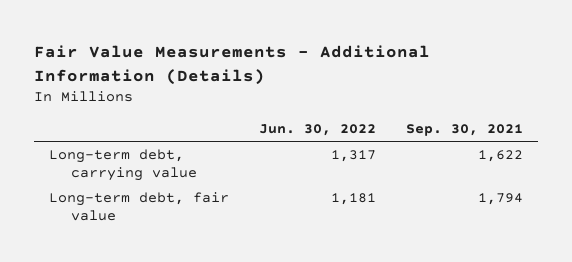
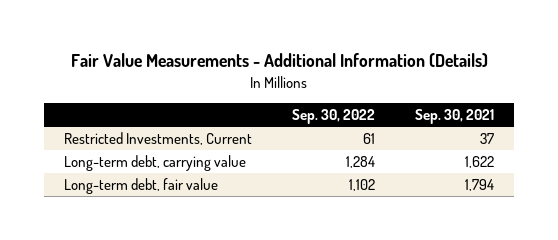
- | Jun. 30, 2022 | Sep. 30, 2021
+ | Sep. 30, 2022 | Sep. 30, 2021
+ Restricted Investments, Current | 61 | 37

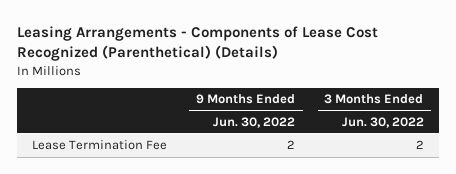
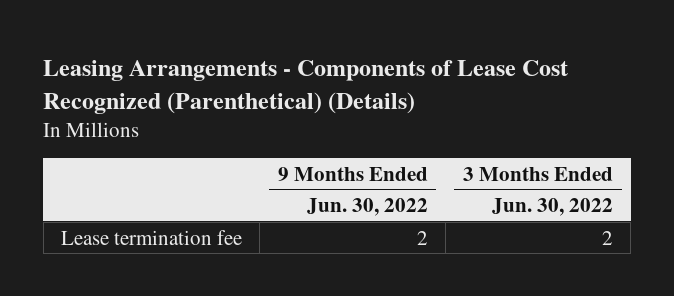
- Lease Termination Fee | 2 | 2
+ Lease termination fee | 2 | 2

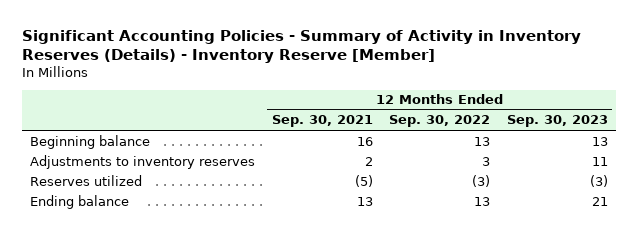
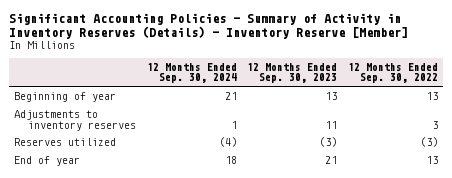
- | 12 Months Ended Sep. 30, 2021 | 12 Months Ended Sep. 30, 2022 | 12 Months Ended Sep. 30, 2023
+ | 12 Months Ended Sep. 30, 2024 | 12 Months Ended Sep. 30, 2023 | 12 Months Ended Sep. 30, 2022
- Beginning balance | 16 | 13 | 13
+ Beginning of year | 21 | 13 | 13
- Ending balance | 13 | 13 | 21
+ End of year | 18 | 21 | 13

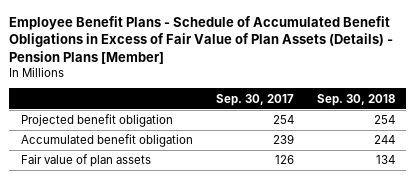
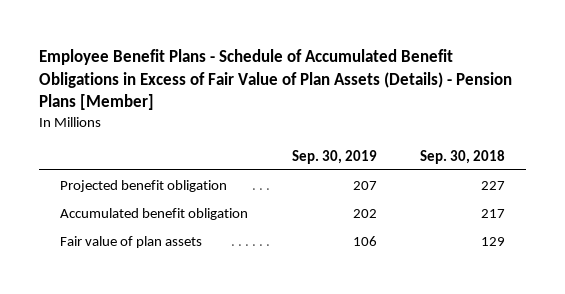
- | Sep. 30, 2017 | Sep. 30, 2018
+ | Sep. 30, 2019 | Sep. 30, 2018
- Projected benefit obligation | 254 | 254
- Accumulated benefit obligation | 239 | 244
- Fair value of plan assets | 126 | 134
+ Projected benefit obligation | 207 | 227
+ Accumulated benefit obligation | 202 | 217
+ Fair value of plan assets | 106 | 129

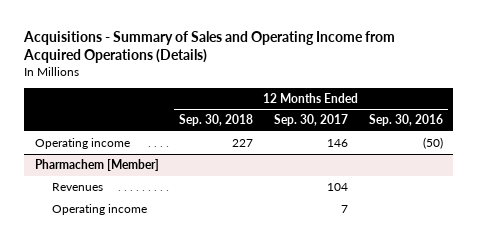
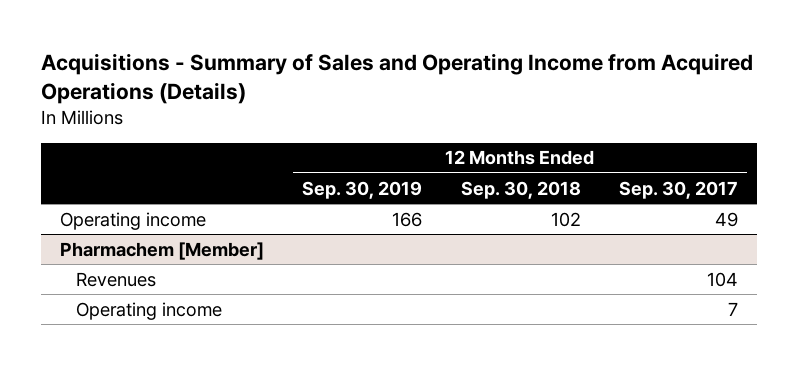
- | 12 Months Ended Sep. 30, 2018 | 12 Months Ended Sep. 30, 2017 | 12 Months Ended Sep. 30, 2016
+ | 12 Months Ended Sep. 30, 2019 | 12 Months Ended Sep. 30, 2018 | 12 Months Ended Sep. 30, 2017
- Operating income | 227 | 146 | (50)
+ Operating income | 166 | 102 | 49

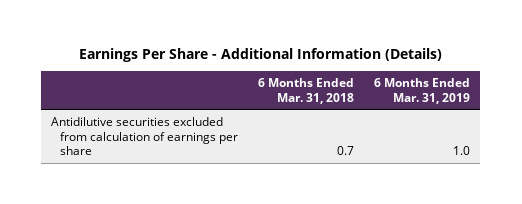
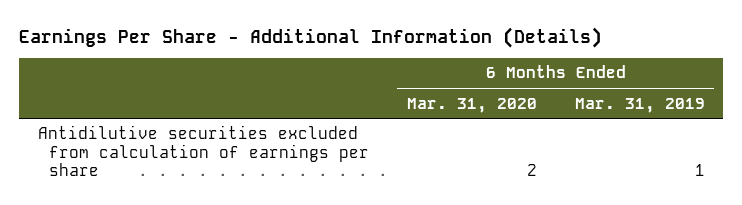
- | 6 Months Ended Mar. 31, 2018 | 6 Months Ended Mar. 31, 2019
+ | 6 Months Ended Mar. 31, 2020 | 6 Months Ended Mar. 31, 2019
- Antidilutive securities excluded from calculation of earnings per share | 0.7 | 1.0
+ Antidilutive securities excluded from calculation of earnings per share | 2 | 1

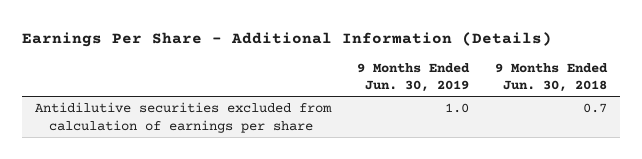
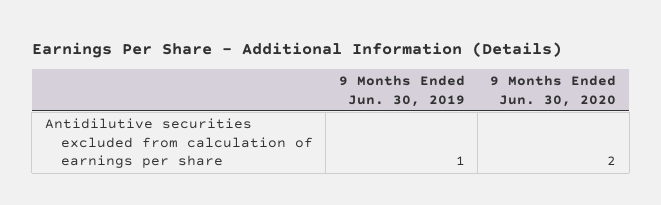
- | 9 Months Ended Jun. 30, 2019 | 9 Months Ended Jun. 30, 2018
+ | 9 Months Ended Jun. 30, 2019 | 9 Months Ended Jun. 30, 2020
- Antidilutive securities excluded from calculation of earnings per share | 1.0 | 0.7
+ Antidilutive securities excluded from calculation of earnings per share | 1 | 2

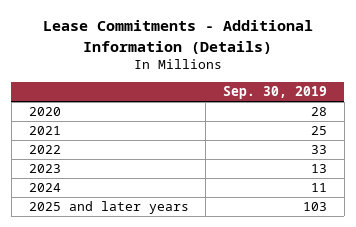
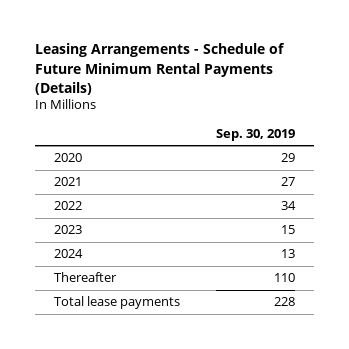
- Lease Commitments - Additional Information (Details)
+ Leasing Arrangements - Schedule of Future Minimum Rental Payments (Details)
- 2020 | 28
- 2021 | 25
- 2022 | 33
- 2023 | 13
- 2024 | 11
- 2025 and later years | 103
+ 2020 | 29
+ 2021 | 27
+ 2022 | 34
+ 2023 | 15
+ 2024 | 13
+ Thereafter | 110
+ Total lease payments | 228

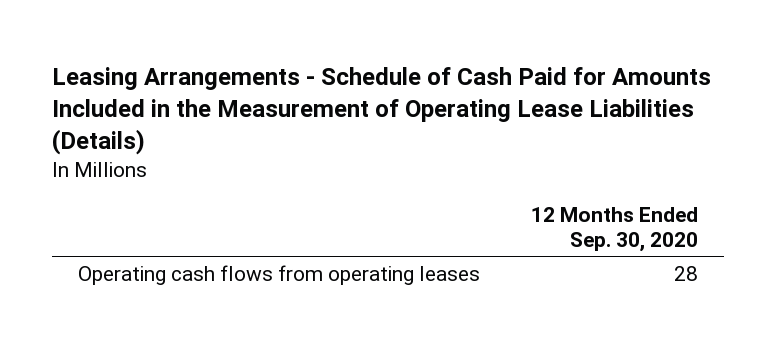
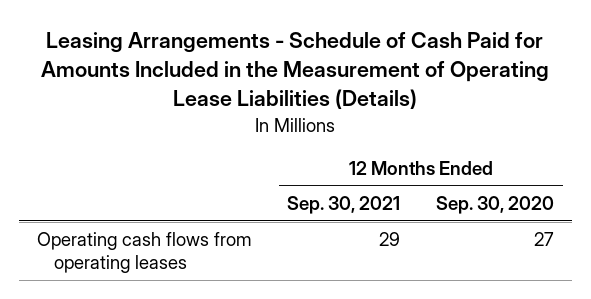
- | 12 Months Ended Sep. 30, 2020
+ | 12 Months Ended Sep. 30, 2021 | 12 Months Ended Sep. 30, 2020
- Operating cash flows from operating leases | 28
+ Operating cash flows from operating leases | 29 | 27

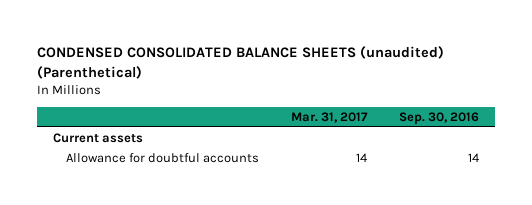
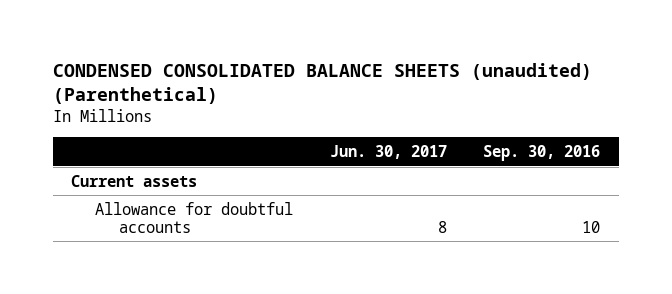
- | Mar. 31, 2017 | Sep. 30, 2016
+ | Jun. 30, 2017 | Sep. 30, 2016
- Allowance for doubtful accounts | 14 | 14
+ Allowance for doubtful accounts | 8 | 10

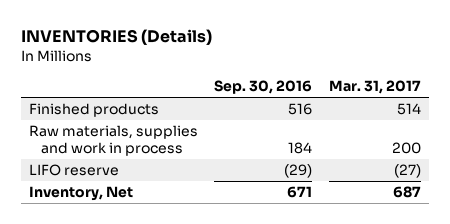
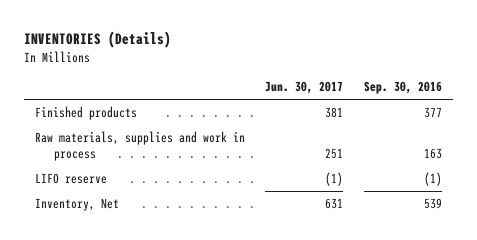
- | Sep. 30, 2016 | Mar. 31, 2017
+ | Jun. 30, 2017 | Sep. 30, 2016
- Finished products | 516 | 514
- Raw materials, supplies and work in process | 184 | 200
- LIFO reserve | (29) | (27)
- Inventory, Net | 671 | 687
+ Finished products | 381 | 377
+ Raw materials, supplies and work in process | 251 | 163
+ LIFO reserve | (1) | (1)
+ Inventory, Net | 631 | 539

